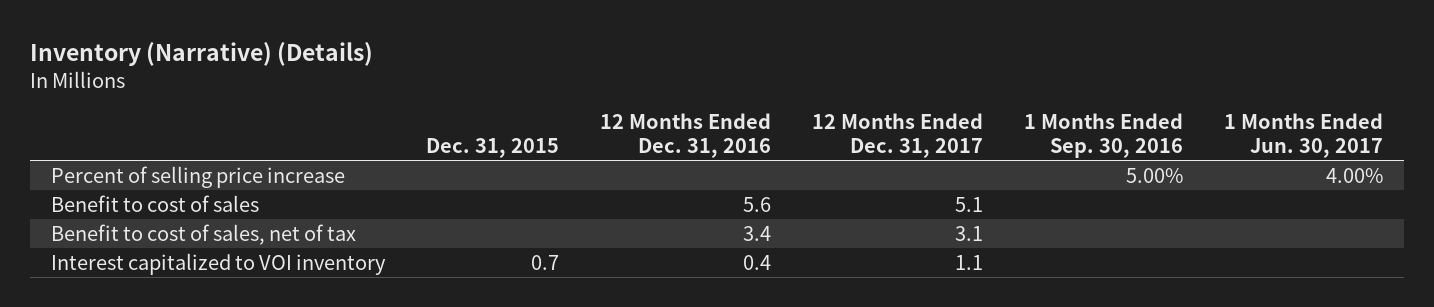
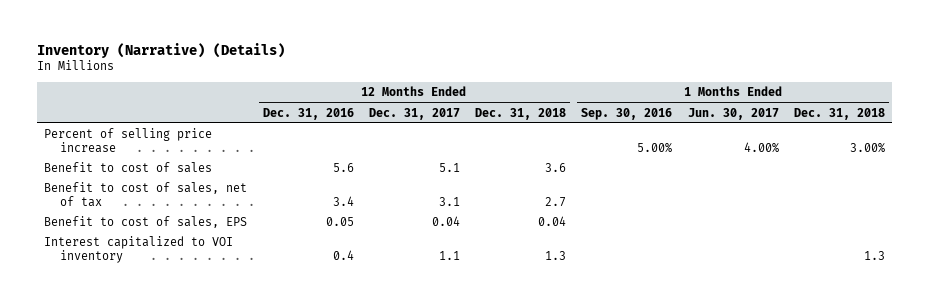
- | Dec. 31, 2015 | 12 Months Ended Dec. 31, 2016 | 12 Months Ended Dec. 31, 2017 | 1 Months Ended Sep. 30, 2016 | 1 Months Ended Jun. 30, 2017
+ | 12 Months Ended Dec. 31, 2016 | 12 Months Ended Dec. 31, 2017 | 12 Months Ended Dec. 31, 2018 | 1 Months Ended Sep. 30, 2016 | 1 Months Ended Jun. 30, 2017 | 1 Months Ended Dec. 31, 2018
+ Benefit to cost of sales, EPS | 0.05 | 0.04 | 0.04 | | |

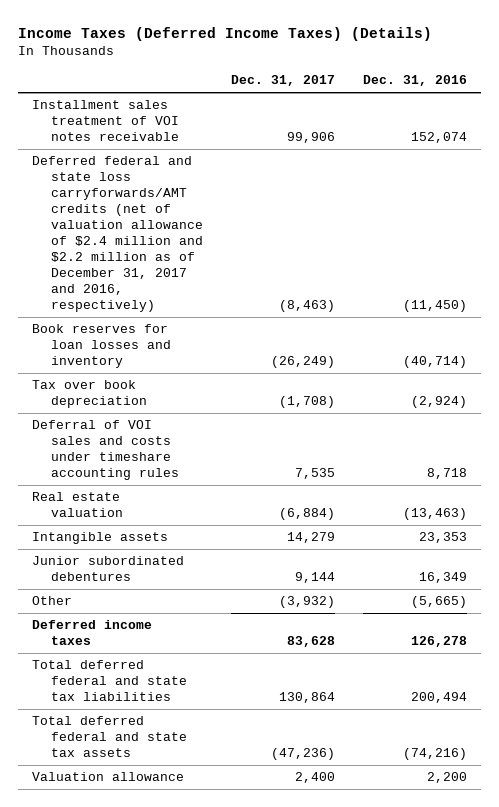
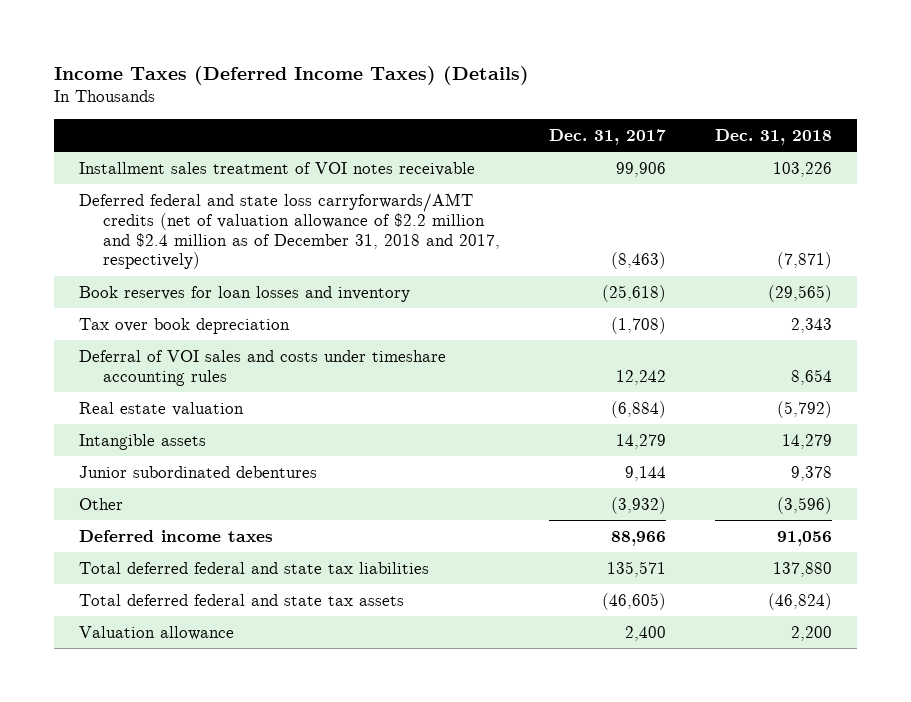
- | Dec. 31, 2017 | Dec. 31, 2016
+ | Dec. 31, 2017 | Dec. 31, 2018
- Deferred federal and state loss carryforwards/AMT credits (net of valuation allowance of $2.4 million and $2.2 million as of December 31, 2017 and 2016, respectively) | (8,463) | (11,450)
- Book reserves for loan losses and inventory | (26,249) | (40,714)
+ Deferred federal and state loss carryforwards/AMT credits (net of valuation allowance of $2.2 million and $2.4 million as of December 31, 2018 and 2017, respectively) | (8,463) | (7,871)
+ Book reserves for loan losses and inventory | (25,618) | (29,565)
- Deferral of VOI sales and costs under timeshare accounting rules | 7,535 | 8,718
+ Deferral of VOI sales and costs under timeshare accounting rules | 12,242 | 8,654
- Deferred income taxes | 83,628 | 126,278
- Total deferred federal and state tax liabilities | 130,864 | 200,494
- Total deferred federal and state tax assets | (47,236) | (74,216)
+ Deferred income taxes | 88,966 | 91,056
+ Total deferred federal and state tax liabilities | 135,571 | 137,880
+ Total deferred federal and state tax assets | (46,605) | (46,824)

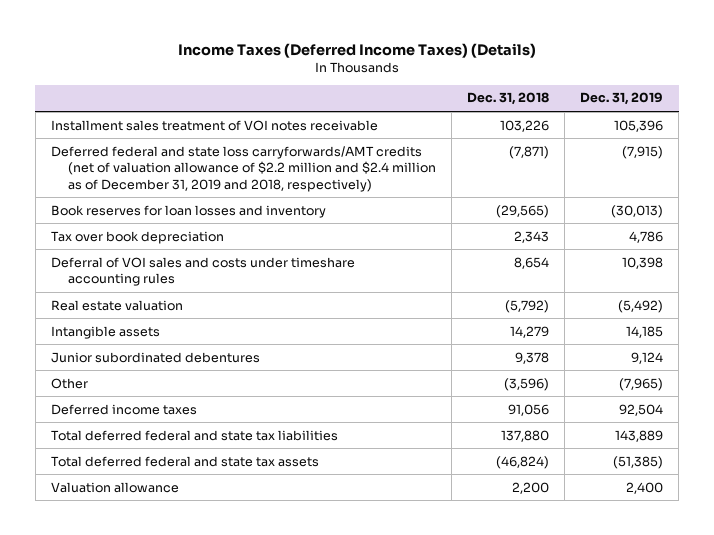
- | Dec. 31, 2017 | Dec. 31, 2018
+ | Dec. 31, 2018 | Dec. 31, 2019
- Deferred federal and state loss carryforwards/AMT credits (net of valuation allowance of $2.2 million and $2.4 million as of December 31, 2018 and 2017, respectively) | (8,463) | (7,871)
+ Deferred federal and state loss carryforwards/AMT credits (net of valuation allowance of $2.2 million and $2.4 million as of December 31, 2019 and 2018, respectively) | (7,871) | (7,915)

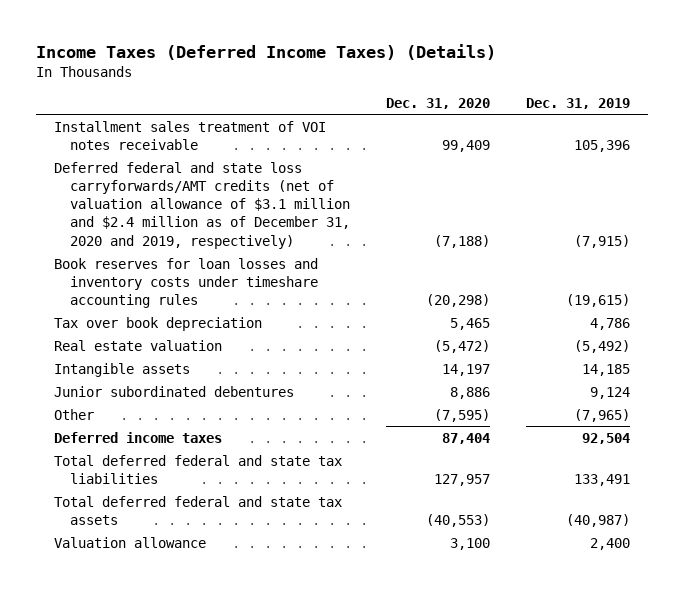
- | Dec. 31, 2018 | Dec. 31, 2019
+ | Dec. 31, 2020 | Dec. 31, 2019
- Deferred federal and state loss carryforwards/AMT credits (net of valuation allowance of $2.2 million and $2.4 million as of December 31, 2019 and 2018, respectively) | (7,871) | (7,915)
- Book reserves for loan losses and inventory | (29,565) | (30,013)
+ Deferred federal and state loss carryforwards/AMT credits (net of valuation allowance of $3.1 million and $2.4 million as of December 31, 2020 and 2019, respectively) | (7,188) | (7,915)
+ Book reserves for loan losses and inventory costs under timeshare accounting rules | (20,298) | (19,615)
- Deferral of VOI sales and costs under timeshare accounting rules | 8,654 | 10,398
- Total deferred federal and state tax liabilities | 137,880 | 143,889
- Total deferred federal and state tax assets | (46,824) | (51,385)
+ Total deferred federal and state tax liabilities | 127,957 | 133,491
+ Total deferred federal and state tax assets | (40,553) | (40,987)

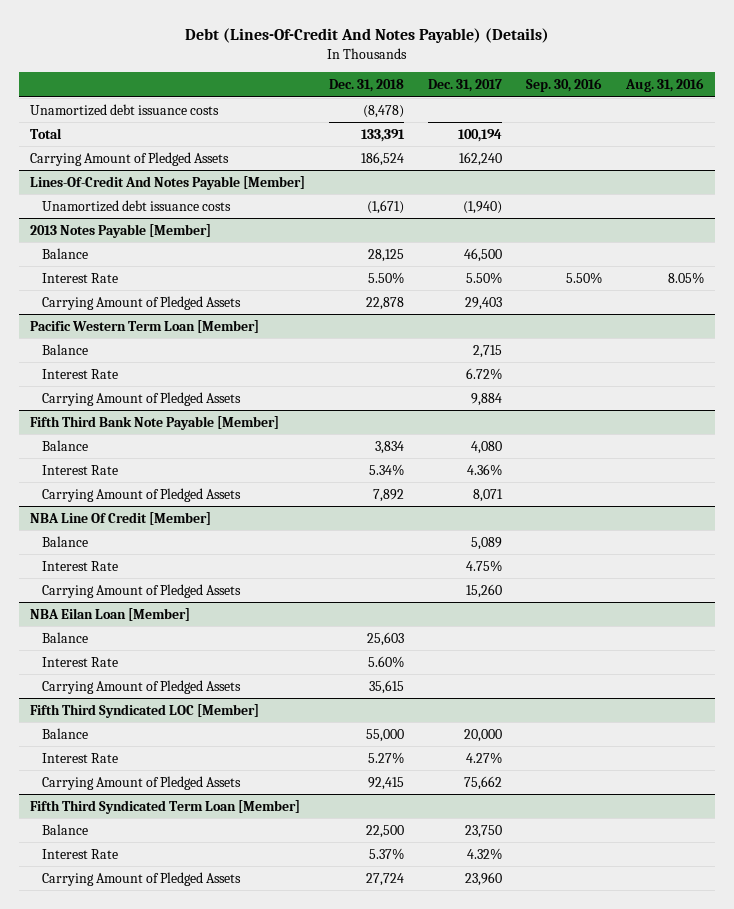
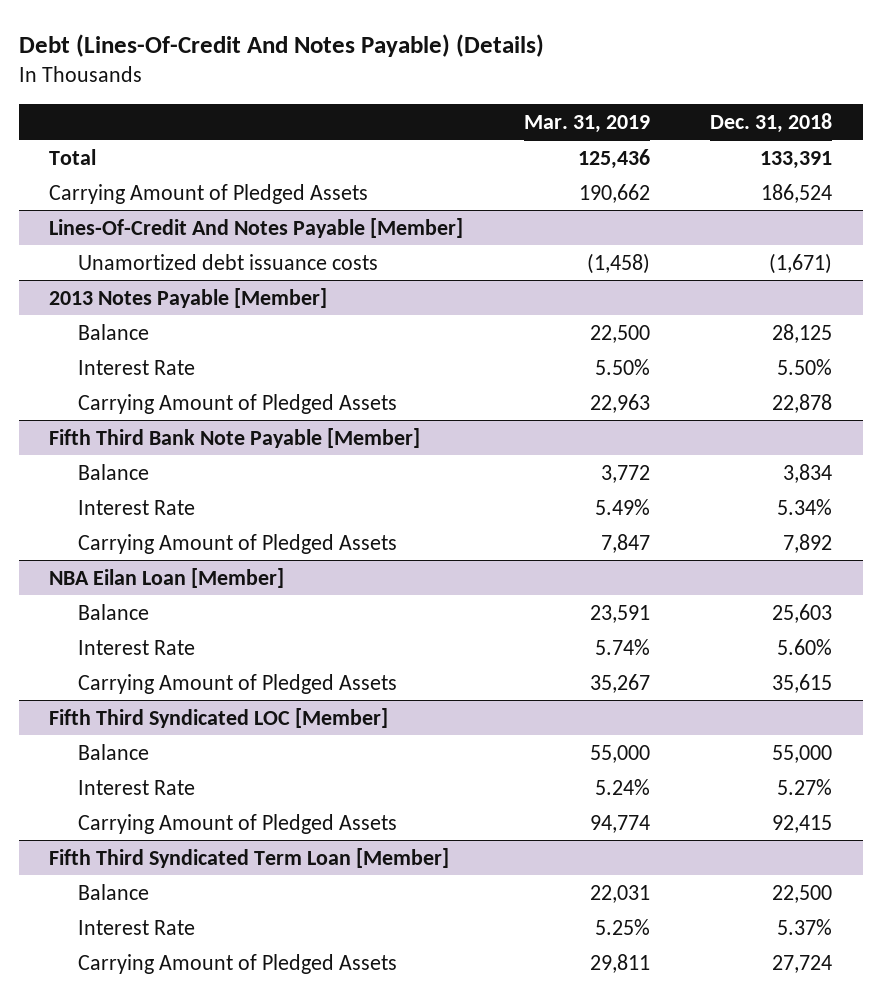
- | Dec. 31, 2018 | Dec. 31, 2017 | Sep. 30, 2016 | Aug. 31, 2016
+ | Mar. 31, 2019 | Dec. 31, 2018
- Unamortized debt issuance costs | (8,478) | | |
- Pacific Western Term Loan [Member]
- Balance | | 2,715 | |
- Interest Rate | | 6.72% | |
- Carrying Amount of Pledged Assets | | 9,884 | |
- NBA Line Of Credit [Member]
- Balance | | 5,089 | |
- Interest Rate | | 4.75% | |
- Carrying Amount of Pledged Assets | | 15,260 | |

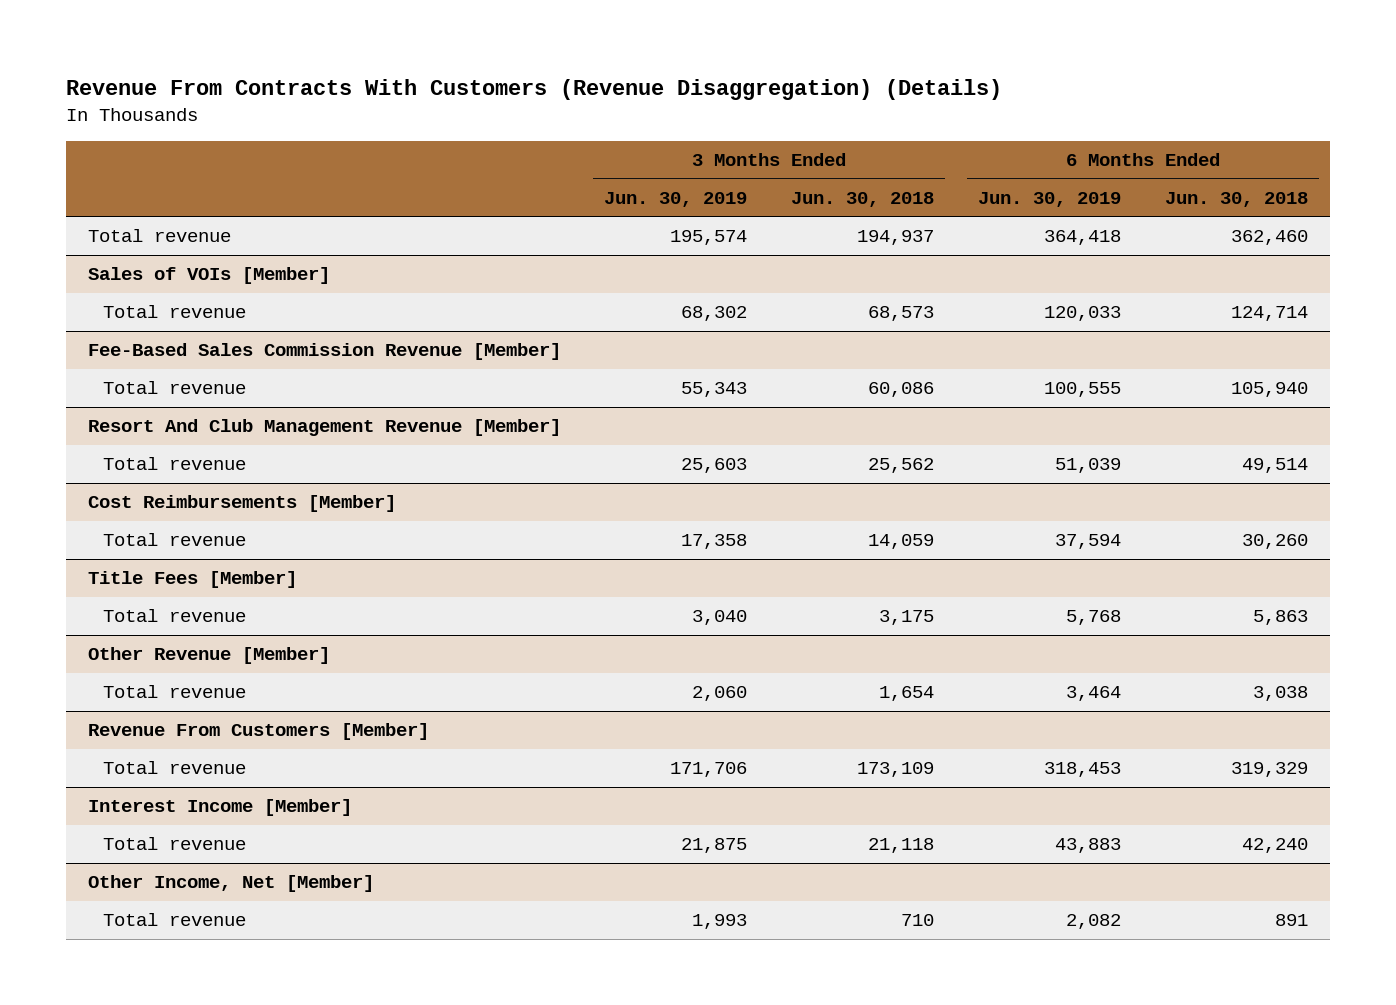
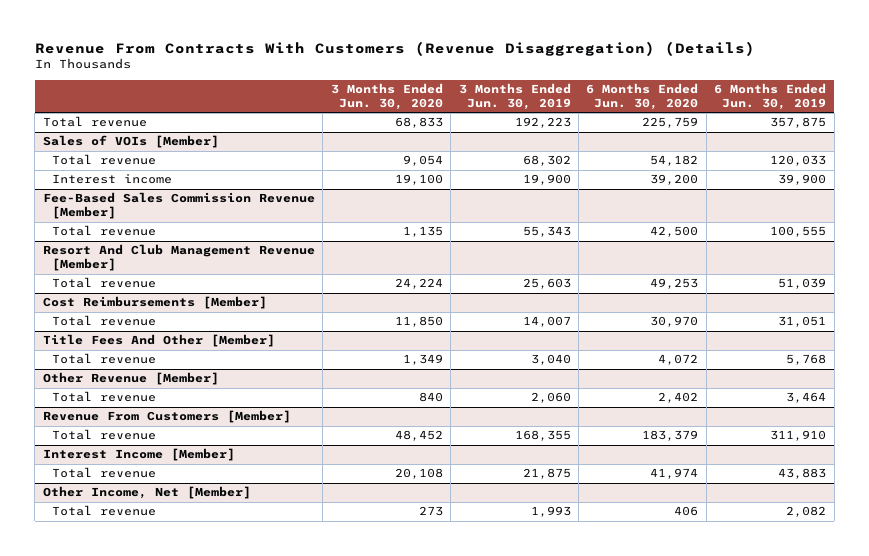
- | 3 Months Ended Jun. 30, 2019 | 3 Months Ended Jun. 30, 2018 | 6 Months Ended Jun. 30, 2019 | 6 Months Ended Jun. 30, 2018
+ | 3 Months Ended Jun. 30, 2020 | 3 Months Ended Jun. 30, 2019 | 6 Months Ended Jun. 30, 2020 | 6 Months Ended Jun. 30, 2019
- Total revenue | 195,574 | 194,937 | 364,418 | 362,460
+ Total revenue | 68,833 | 192,223 | 225,759 | 357,875
@ Sales of VOIs [Member]
+ Interest income | 19,100 | 19,900 | 39,200 | 39,900
@ Cost Reimbursements [Member]
- Total revenue | 17,358 | 14,059 | 37,594 | 30,260
- Title Fees [Member]
@ Cost Reimbursements [Member]
+ Total revenue | 11,850 | 14,007 | 30,970 | 31,051
+ Title Fees And Other [Member]
@ Revenue From Customers [Member]
- Total revenue | 171,706 | 173,109 | 318,453 | 319,329
+ Total revenue | 48,452 | 168,355 | 183,379 | 311,910

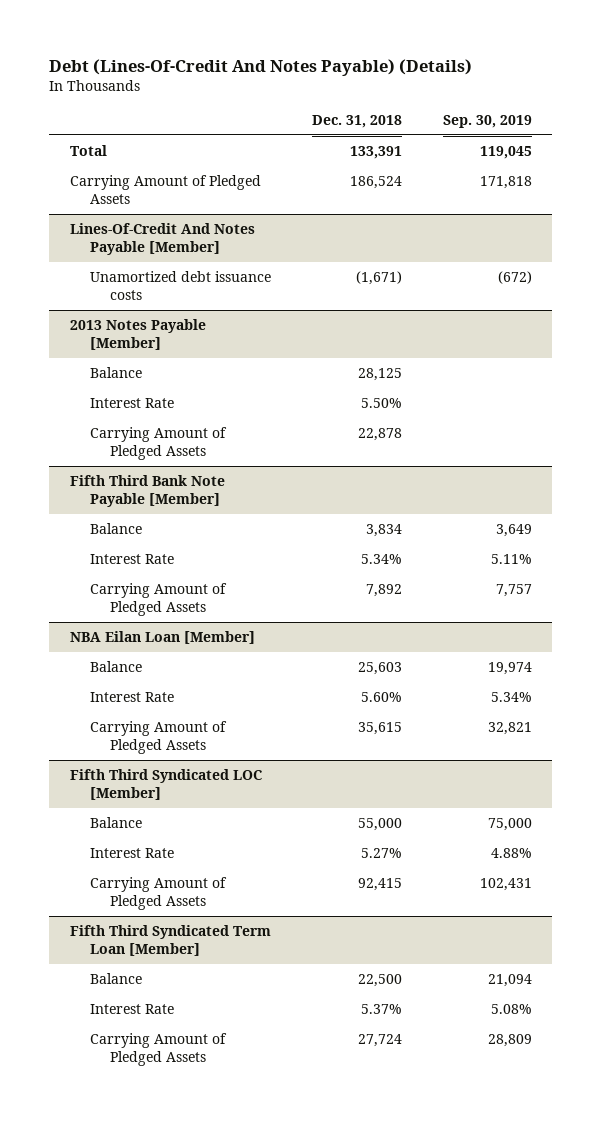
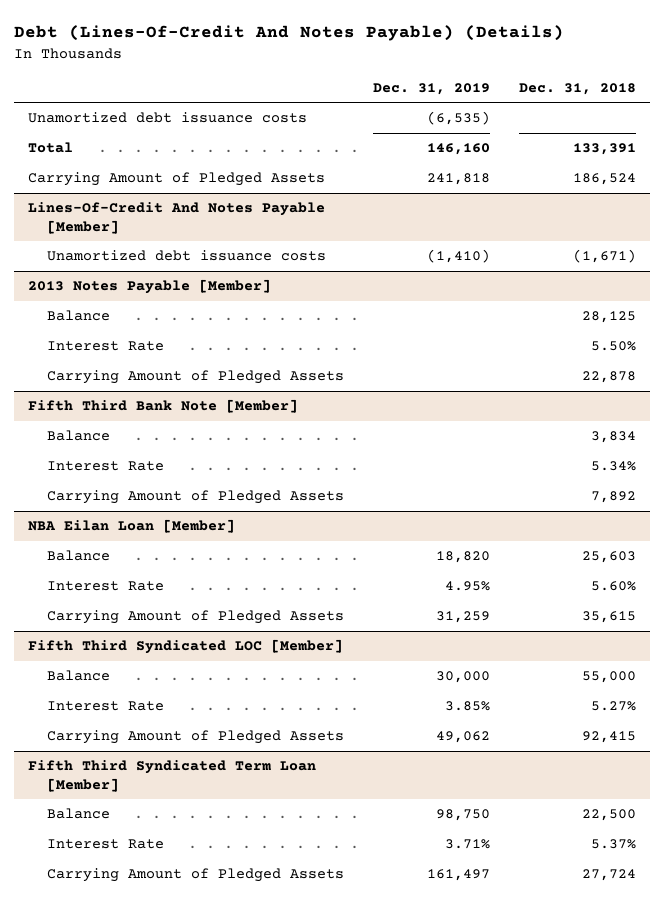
- | Dec. 31, 2018 | Sep. 30, 2019
+ | Dec. 31, 2019 | Dec. 31, 2018
+ Unamortized debt issuance costs | (6,535) |
- Fifth Third Bank Note Payable [Member]
+ Fifth Third Bank Note [Member]

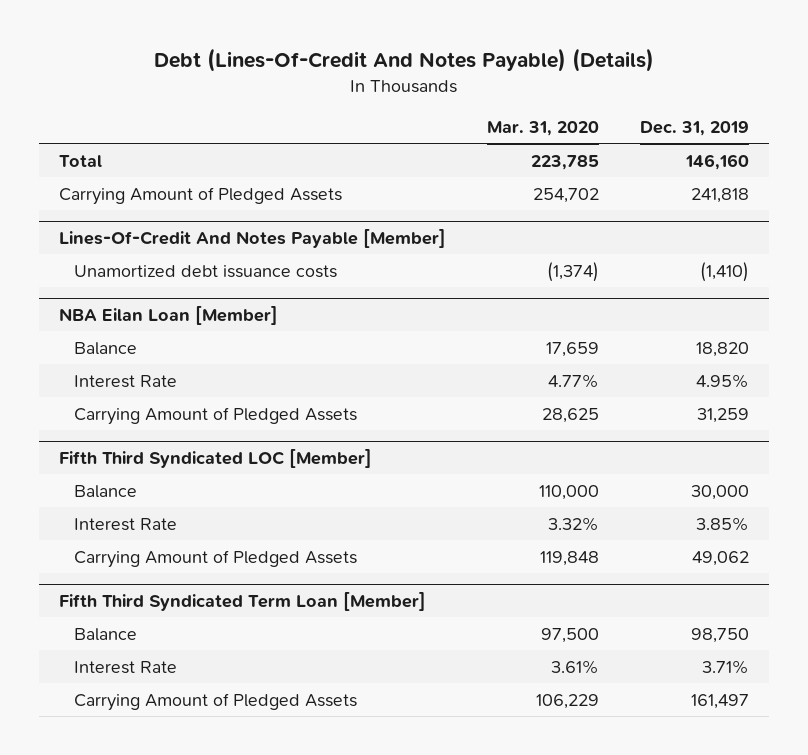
- | Dec. 31, 2019 | Dec. 31, 2018
+ | Mar. 31, 2020 | Dec. 31, 2019
- Unamortized debt issuance costs | (6,535) |
- 2013 Notes Payable [Member]
- Balance | | 28,125
- Interest Rate | | 5.50%
- Carrying Amount of Pledged Assets | | 22,878
- Fifth Third Bank Note [Member]
- Balance | | 3,834
- Interest Rate | | 5.34%
- Carrying Amount of Pledged Assets | | 7,892

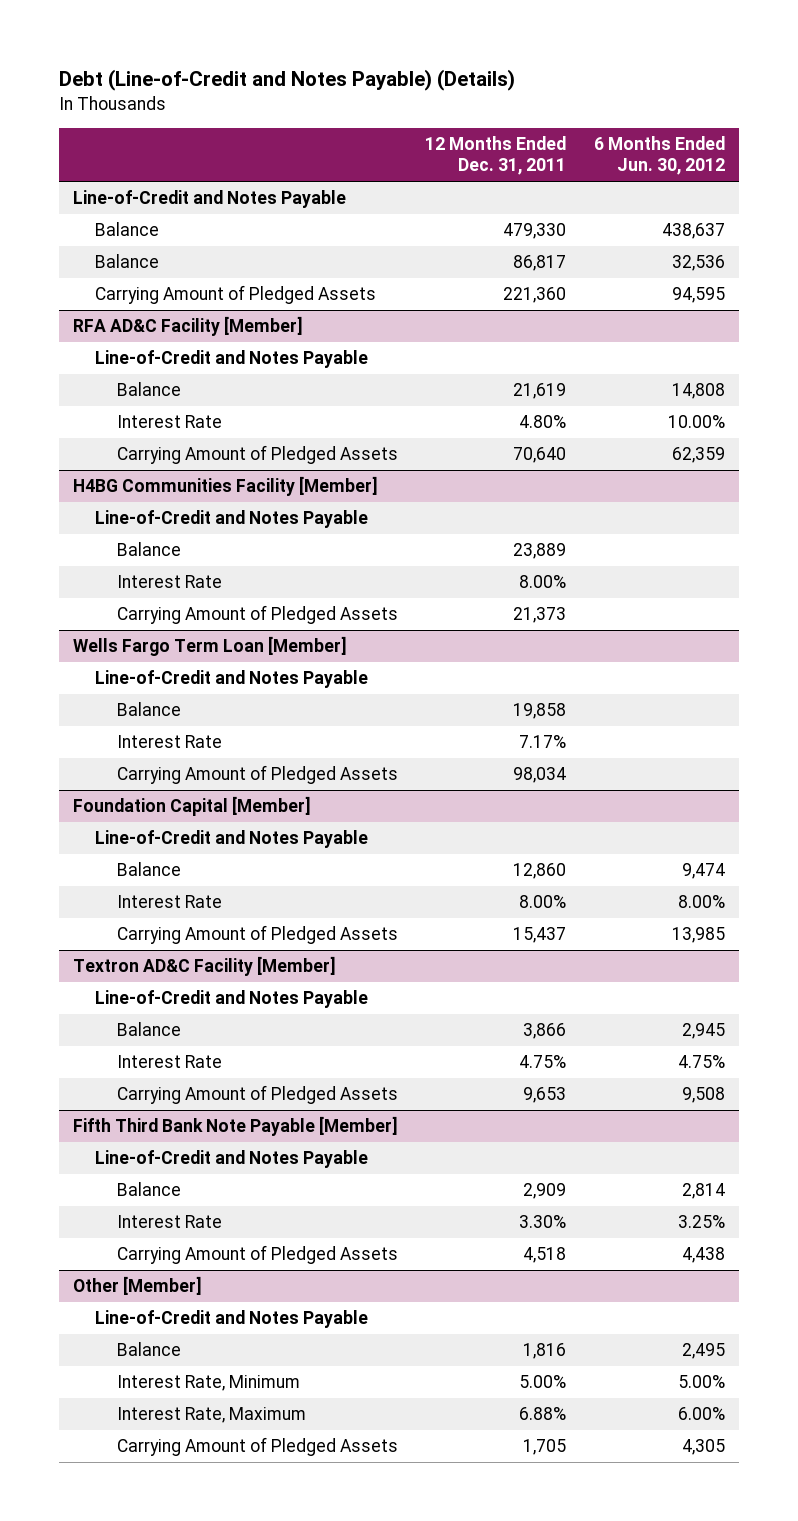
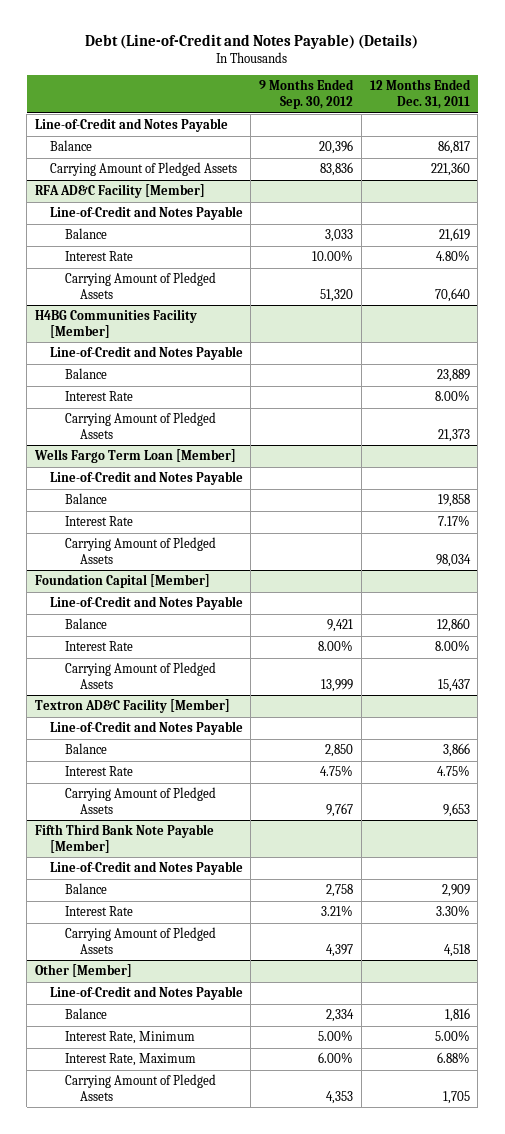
- | 12 Months Ended Dec. 31, 2011 | 6 Months Ended Jun. 30, 2012
+ | 9 Months Ended Sep. 30, 2012 | 12 Months Ended Dec. 31, 2011
- Balance | 479,330 | 438,637

